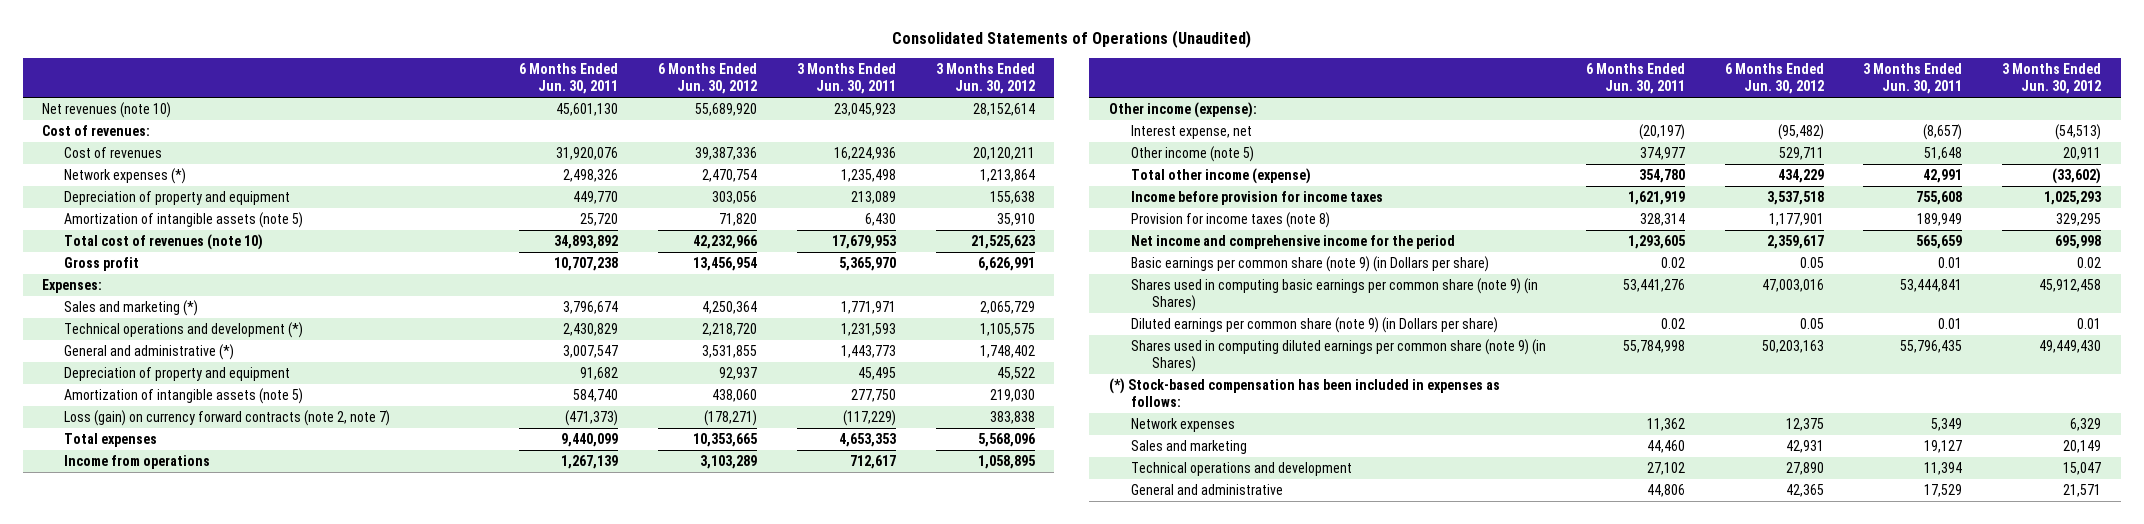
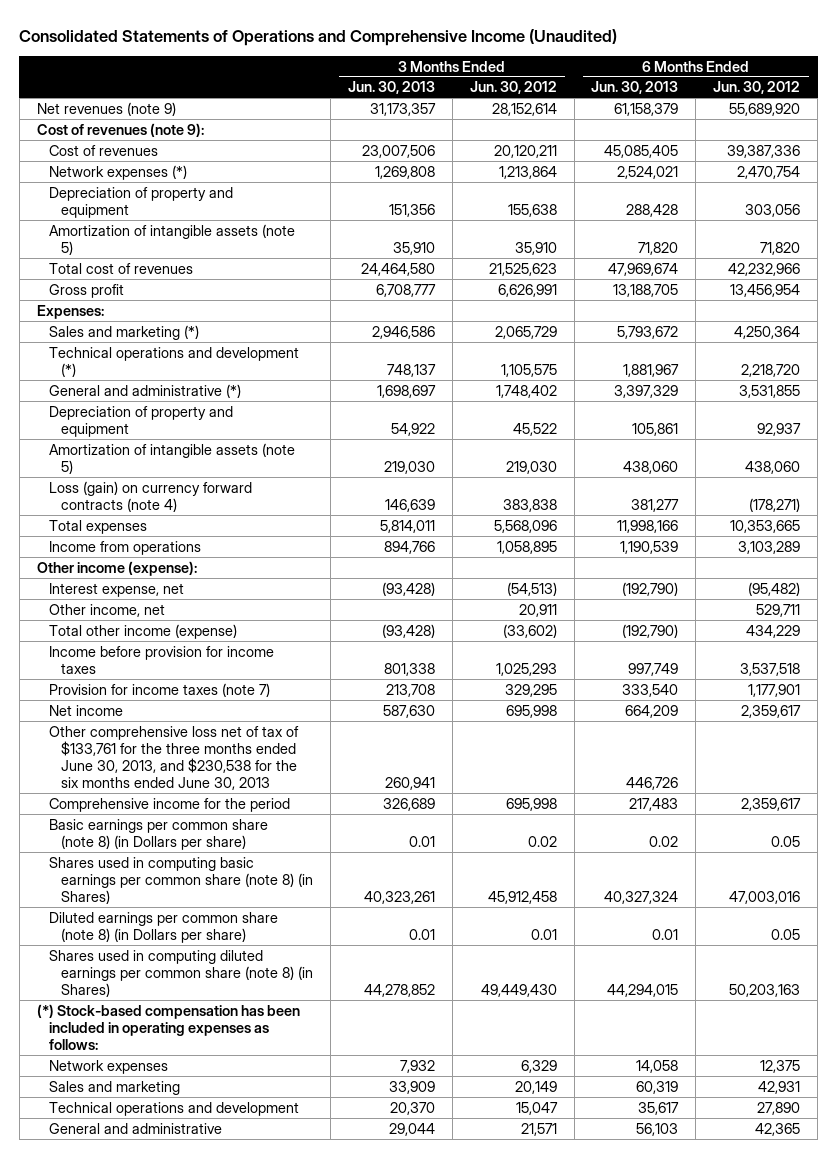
- Consolidated Statements of Operations (Unaudited)
+ Consolidated Statements of Operations and Comprehensive Income (Unaudited)
- | 6 Months Ended Jun. 30, 2011 | 6 Months Ended Jun. 30, 2012 | 3 Months Ended Jun. 30, 2011 | 3 Months Ended Jun. 30, 2012
+ | 3 Months Ended Jun. 30, 2013 | 3 Months Ended Jun. 30, 2012 | 6 Months Ended Jun. 30, 2013 | 6 Months Ended Jun. 30, 2012
- Net revenues (note 10) | 45,601,130 | 55,689,920 | 23,045,923 | 28,152,614
- Cost of revenues:
+ Net revenues (note 9) | 31,173,357 | 28,152,614 | 61,158,379 | 55,689,920
+ Cost of revenues (note 9):
- Total cost of revenues (note 10) | 34,893,892 | 42,232,966 | 17,679,953 | 21,525,623
+ Total cost of revenues | 24,464,580 | 21,525,623 | 47,969,674 | 42,232,966
- Loss (gain) on currency forward contracts (note 2, note 7) | (471,373) | (178,271) | (117,229) | 383,838
+ Loss (gain) on currency forward contracts (note 4) | 146,639 | 383,838 | 381,277 | (178,271)
- Other income (note 5) | 374,977 | 529,711 | 51,648 | 20,911
+ Other income, net | | 20,911 | | 529,711
- Provision for income taxes (note 8) | 328,314 | 1,177,901 | 189,949 | 329,295
- Net income and comprehensive income for the period | 1,293,605 | 2,359,617 | 565,659 | 695,998
- Basic earnings per common share (note 9) (in Dollars per share) | 0.02 | 0.05 | 0.01 | 0.02
- Shares used in computing basic earnings per common share (note 9) (in Shares) | 53,441,276 | 47,003,016 | 53,444,841 | 45,912,458
- Diluted earnings per common share (note 9) (in Dollars per share) | 0.02 | 0.05 | 0.01 | 0.01
- Shares used in computing diluted earnings per common share (note 9) (in Shares) | 55,784,998 | 50,203,163 | 55,796,435 | 49,449,430
- (*) Stock-based compensation has been included in expenses as follows:
+ Provision for income taxes (note 7) | 213,708 | 329,295 | 333,540 | 1,177,901
+ Net income | 587,630 | 695,998 | 664,209 | 2,359,617
+ Other comprehensive loss net of tax of $133,761 for the three months ended June 30, 2013, and $230,538 for the six months ended June 30, 2013 | 260,941 | | 446,726 |
+ Comprehensive income for the period | 326,689 | 695,998 | 217,483 | 2,359,617
+ Basic earnings per common share (note 8) (in Dollars per share) | 0.01 | 0.02 | 0.02 | 0.05
+ Shares used in computing basic earnings per common share (note 8) (in Shares) | 40,323,261 | 45,912,458 | 40,327,324 | 47,003,016
+ Diluted earnings per common share (note 8) (in Dollars per share) | 0.01 | 0.01 | 0.01 | 0.05
+ Shares used in computing diluted earnings per common share (note 8) (in Shares) | 44,278,852 | 49,449,430 | 44,294,015 | 50,203,163
+ (*) Stock-based compensation has been included in operating expenses as follows:

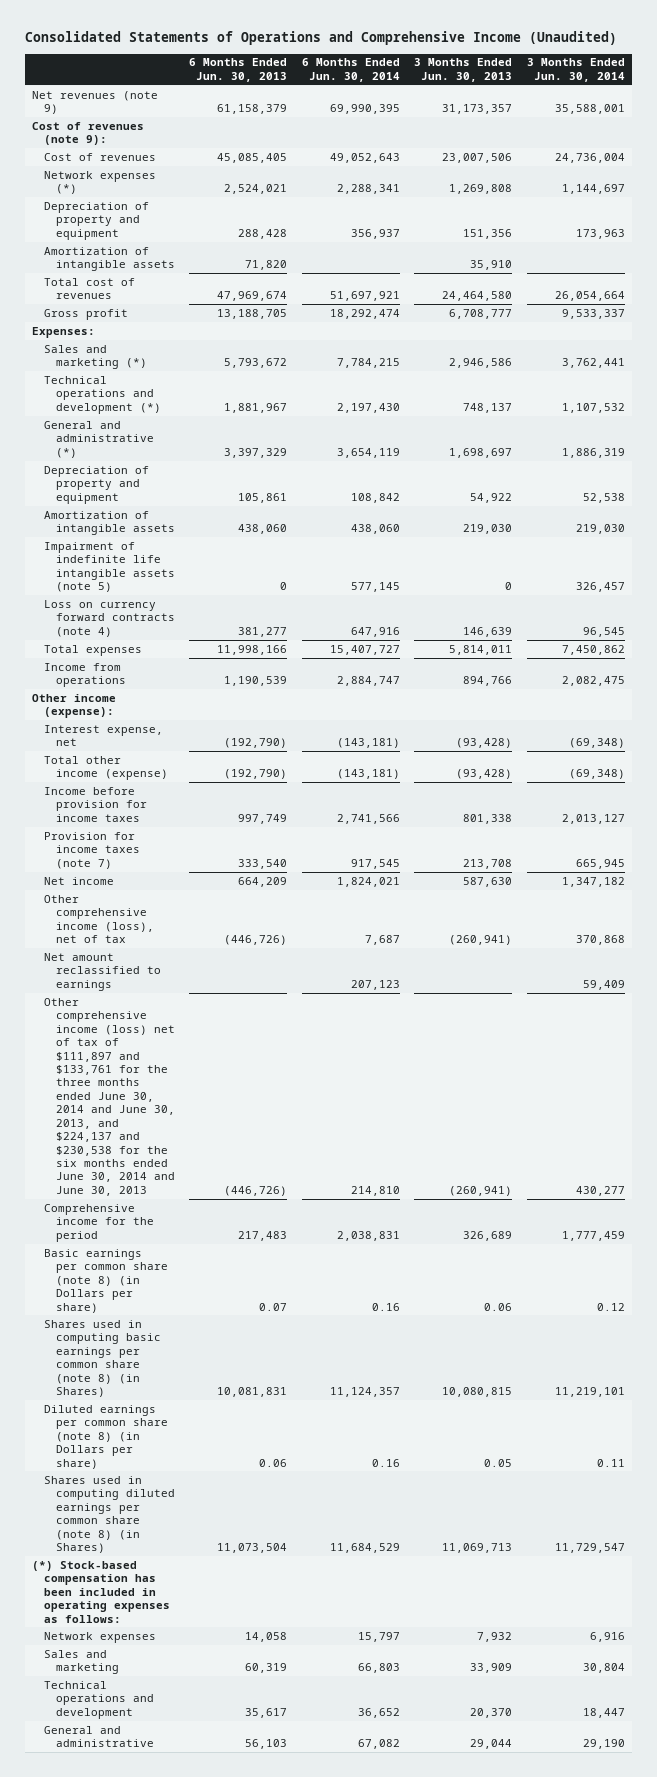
- | 3 Months Ended Jun. 30, 2013 | 3 Months Ended Jun. 30, 2012 | 6 Months Ended Jun. 30, 2013 | 6 Months Ended Jun. 30, 2012
+ | 6 Months Ended Jun. 30, 2013 | 6 Months Ended Jun. 30, 2014 | 3 Months Ended Jun. 30, 2013 | 3 Months Ended Jun. 30, 2014
- Amortization of intangible assets (note 5) | 35,910 | 35,910 | 71,820 | 71,820
+ Amortization of intangible assets | 71,820 | | 35,910 |
- Amortization of intangible assets (note 5) | 219,030 | 219,030 | 438,060 | 438,060
- Loss (gain) on currency forward contracts (note 4) | 146,639 | 383,838 | 381,277 | (178,271)
+ Amortization of intangible assets | 438,060 | 438,060 | 219,030 | 219,030
+ Impairment of indefinite life intangible assets (note 5) | 0 | 577,145 | 0 | 326,457
+ Loss on currency forward contracts (note 4) | 381,277 | 647,916 | 146,639 | 96,545
- Other income, net | | 20,911 | | 529,711
- Other comprehensive loss net of tax of $133,761 for the three months ended June 30, 2013, and $230,538 for the six months ended June 30, 2013 | 260,941 | | 446,726 |
+ Other comprehensive income (loss), net of tax | (446,726) | 7,687 | (260,941) | 370,868
+ Net amount reclassified to earnings | | 207,123 | | 59,409
+ Other comprehensive income (loss) net of tax of $111,897 and $133,761 for the three months ended June 30, 2014 and June 30, 2013, and $224,137 and $230,538 for the six months ended June 30, 2014 and June 30, 2013 | (446,726) | 214,810 | (260,941) | 430,277
- Basic earnings per common share (note 8) (in Dollars per share) | 0.01 | 0.02 | 0.02 | 0.05
- Shares used in computing basic earnings per common share (note 8) (in Shares) | 40,323,261 | 45,912,458 | 40,327,324 | 47,003,016
- Diluted earnings per common share (note 8) (in Dollars per share) | 0.01 | 0.01 | 0.01 | 0.05
- Shares used in computing diluted earnings per common share (note 8) (in Shares) | 44,278,852 | 49,449,430 | 44,294,015 | 50,203,163
+ Basic earnings per common share (note 8) (in Dollars per share) | 0.07 | 0.16 | 0.06 | 0.12
+ Shares used in computing basic earnings per common share (note 8) (in Shares) | 10,081,831 | 11,124,357 | 10,080,815 | 11,219,101
+ Diluted earnings per common share (note 8) (in Dollars per share) | 0.06 | 0.16 | 0.05 | 0.11
+ Shares used in computing diluted earnings per common share (note 8) (in Shares) | 11,073,504 | 11,684,529 | 11,069,713 | 11,729,547

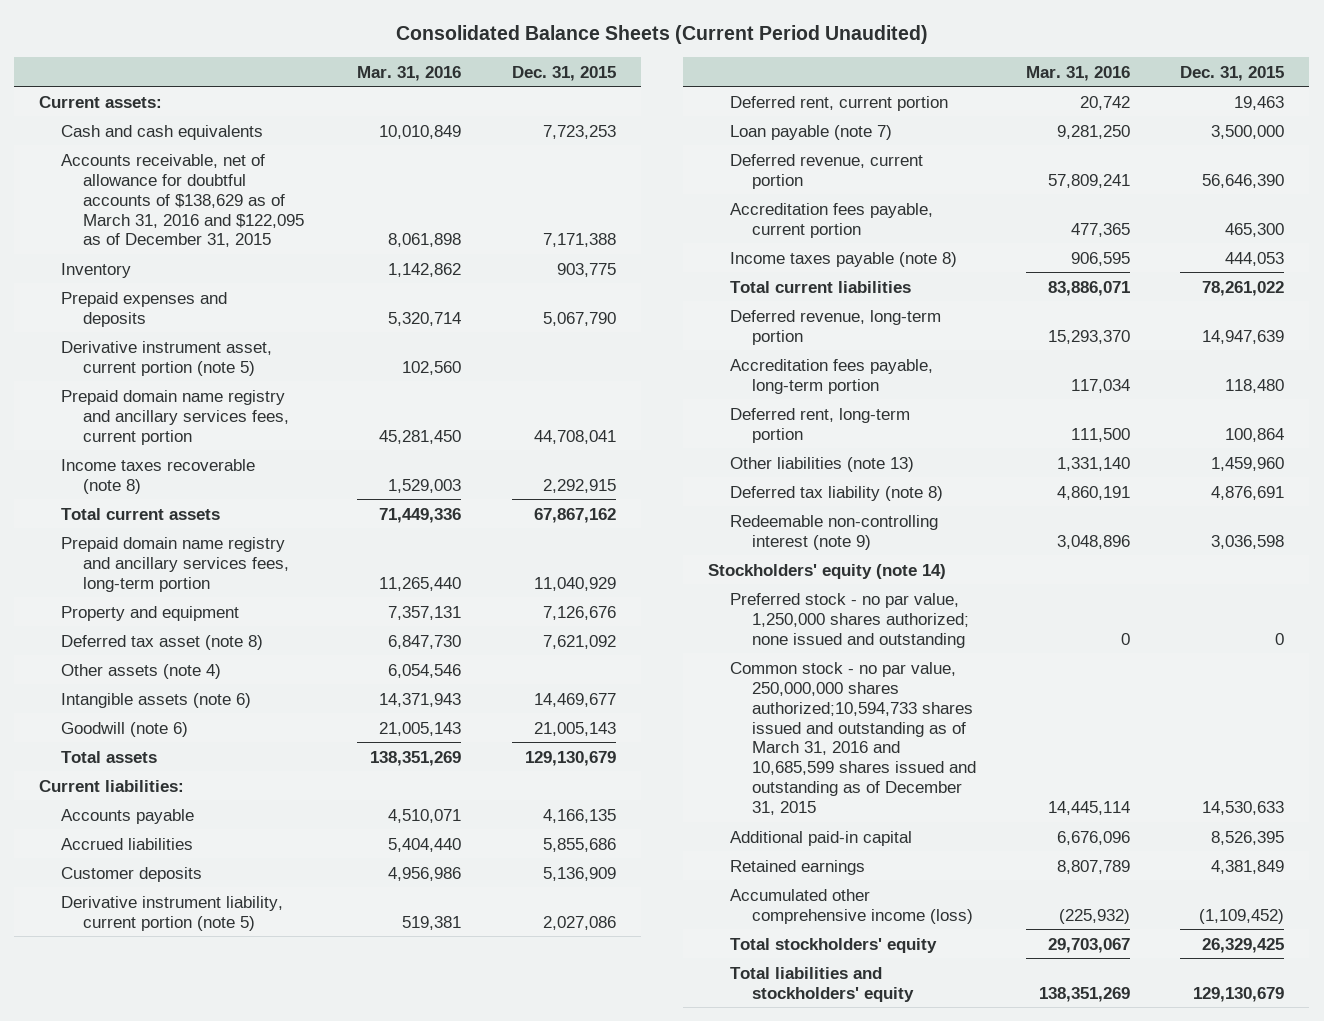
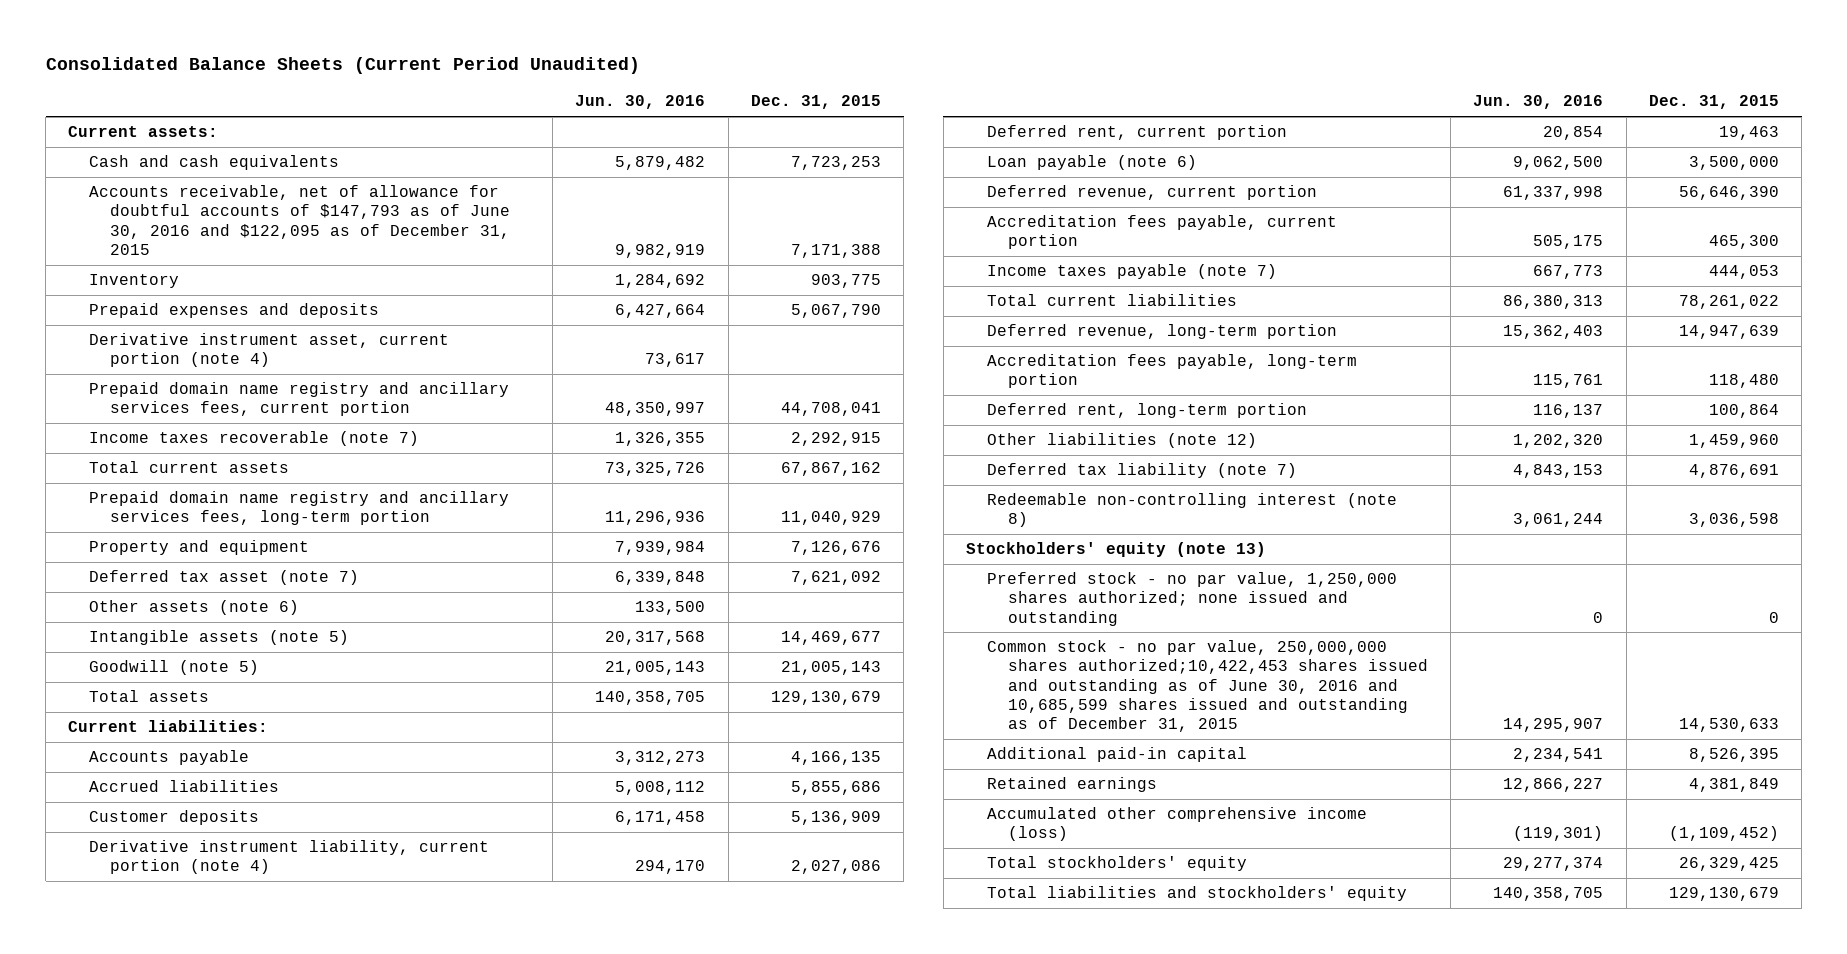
- | Mar. 31, 2016 | Dec. 31, 2015
+ | Jun. 30, 2016 | Dec. 31, 2015
- Accounts receivable, net of allowance for doubtful accounts of $138,629 as of March 31, 2016 and $122,095 as of December 31, 2015 | 8,061,898 | 7,171,388
+ Accounts receivable, net of allowance for doubtful accounts of $147,793 as of June 30, 2016 and $122,095 as of December 31, 2015 | 9,982,919 | 7,171,388
- Derivative instrument asset, current portion (note 5) | 102,560 |
+ Derivative instrument asset, current portion (note 4) | 73,617 |
- Income taxes recoverable (note 8) | 1,529,003 | 2,292,915
+ Income taxes recoverable (note 7) | 1,326,355 | 2,292,915
- Deferred tax asset (note 8) | 6,847,730 | 7,621,092
- Other assets (note 4) | 6,054,546 |
- Intangible assets (note 6) | 14,371,943 | 14,469,677
- Goodwill (note 6) | 21,005,143 | 21,005,143
+ Deferred tax asset (note 7) | 6,339,848 | 7,621,092
+ Other assets (note 6) | 133,500 |
+ Intangible assets (note 5) | 20,317,568 | 14,469,677
+ Goodwill (note 5) | 21,005,143 | 21,005,143
- Derivative instrument liability, current portion (note 5) | 519,381 | 2,027,086
+ Derivative instrument liability, current portion (note 4) | 294,170 | 2,027,086
- Loan payable (note 7) | 9,281,250 | 3,500,000
+ Loan payable (note 6) | 9,062,500 | 3,500,000
- Income taxes payable (note 8) | 906,595 | 444,053
+ Income taxes payable (note 7) | 667,773 | 444,053
- Other liabilities (note 13) | 1,331,140 | 1,459,960
- Deferred tax liability (note 8) | 4,860,191 | 4,876,691
- Redeemable non-controlling interest (note 9) | 3,048,896 | 3,036,598
- Stockholders' equity (note 14)
+ Other liabilities (note 12) | 1,202,320 | 1,459,960
+ Deferred tax liability (note 7) | 4,843,153 | 4,876,691
+ Redeemable non-controlling interest (note 8) | 3,061,244 | 3,036,598
+ Stockholders' equity (note 13)
- Common stock - no par value, 250,000,000 shares authorized;10,594,733 shares issued and outstanding as of March 31, 2016 and 10,685,599 shares issued and outstanding as of December 31, 2015 | 14,445,114 | 14,530,633
+ Common stock - no par value, 250,000,000 shares authorized;10,422,453 shares issued and outstanding as of June 30, 2016 and 10,685,599 shares issued and outstanding as of December 31, 2015 | 14,295,907 | 14,530,633

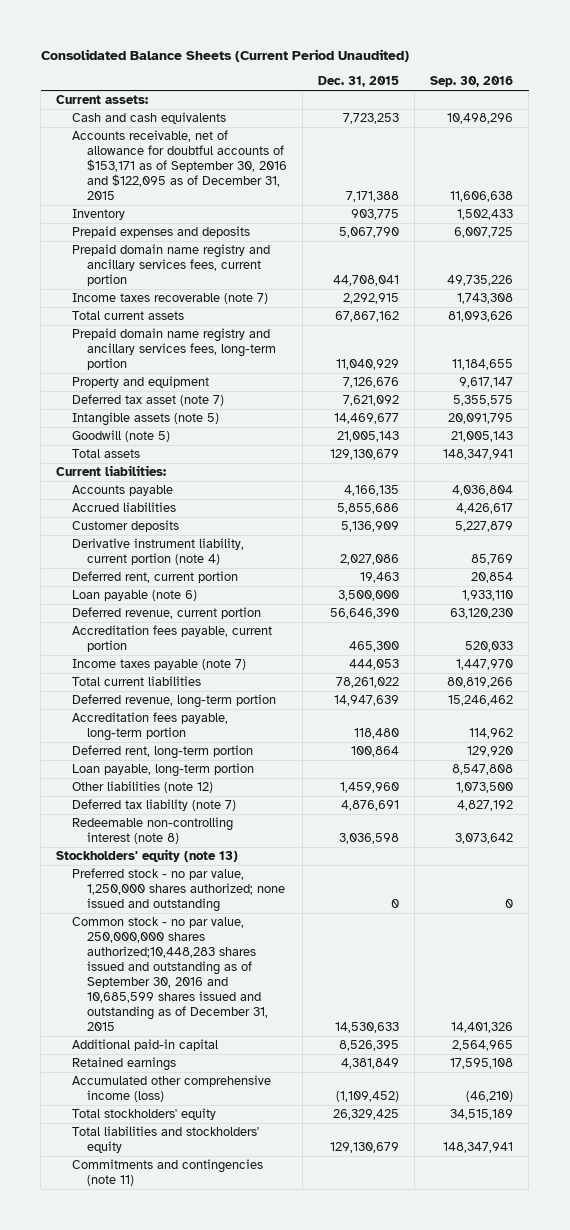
- | Jun. 30, 2016 | Dec. 31, 2015
+ | Dec. 31, 2015 | Sep. 30, 2016
- Accounts receivable, net of allowance for doubtful accounts of $147,793 as of June 30, 2016 and $122,095 as of December 31, 2015 | 9,982,919 | 7,171,388
+ Accounts receivable, net of allowance for doubtful accounts of $153,171 as of September 30, 2016 and $122,095 as of December 31, 2015 | 7,171,388 | 11,606,638
- Derivative instrument asset, current portion (note 4) | 73,617 |
- Other assets (note 6) | 133,500 |
+ Loan payable, long-term portion | | 8,547,808
- Common stock - no par value, 250,000,000 shares authorized;10,422,453 shares issued and outstanding as of June 30, 2016 and 10,685,599 shares issued and outstanding as of December 31, 2015 | 14,295,907 | 14,530,633
+ Common stock - no par value, 250,000,000 shares authorized;10,448,283 shares issued and outstanding as of September 30, 2016 and 10,685,599 shares issued and outstanding as of December 31, 2015 | 14,530,633 | 14,401,326
+ Commitments and contingencies (note 11)

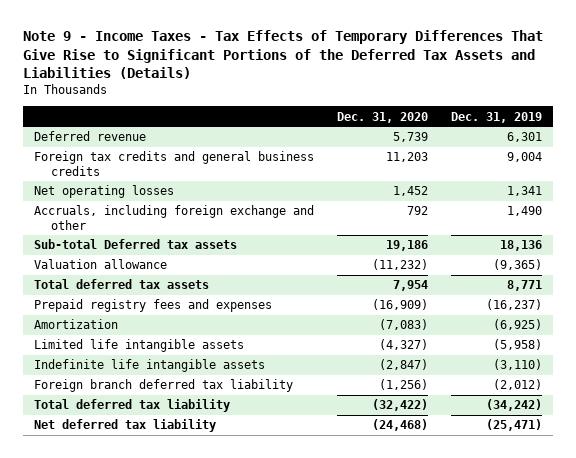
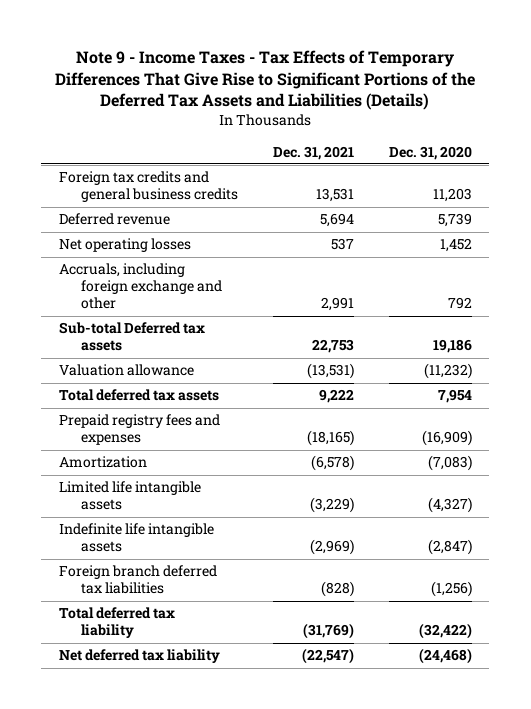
- | Dec. 31, 2020 | Dec. 31, 2019
+ | Dec. 31, 2021 | Dec. 31, 2020
moved down: Deferred revenue | 5,694 | 5,739
- Foreign branch deferred tax liability | (1,256) | (2,012)
+ Foreign branch deferred tax liabilities | (828) | (1,256)

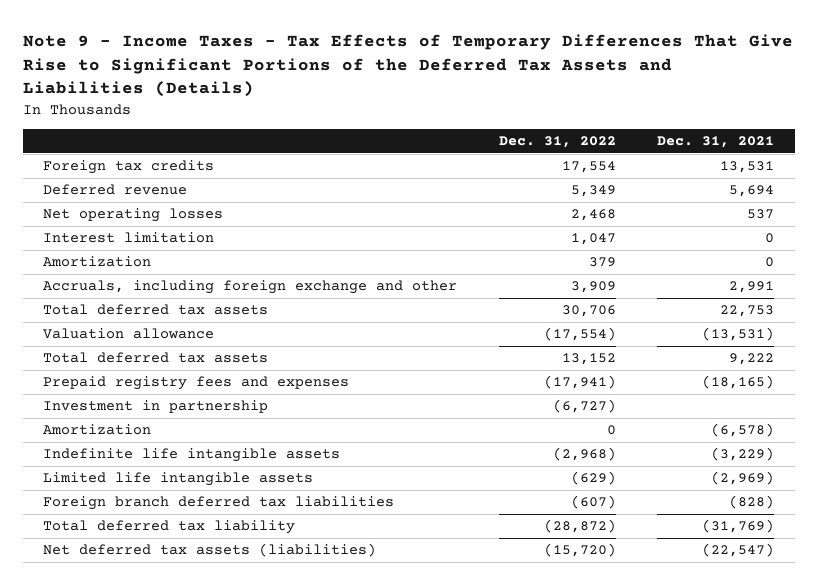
- | Dec. 31, 2021 | Dec. 31, 2020
+ | Dec. 31, 2022 | Dec. 31, 2021
- Foreign tax credits and general business credits | 13,531 | 11,203
+ Foreign tax credits | 17,554 | 13,531
+ Interest limitation | 1,047 | 0
+ Amortization | 379 | 0
- Sub-total Deferred tax assets | 22,753 | 19,186
+ Total deferred tax assets | 30,706 | 22,753
+ Investment in partnership | (6,727) |
- Limited life intangible assets | (3,229) | (4,327)
- Indefinite life intangible assets | (2,969) | (2,847)
+ Indefinite life intangible assets | (2,968) | (3,229)
+ Limited life intangible assets | (629) | (2,969)
- Net deferred tax liability | (22,547) | (24,468)
+ Net deferred tax assets (liabilities) | (15,720) | (22,547)

